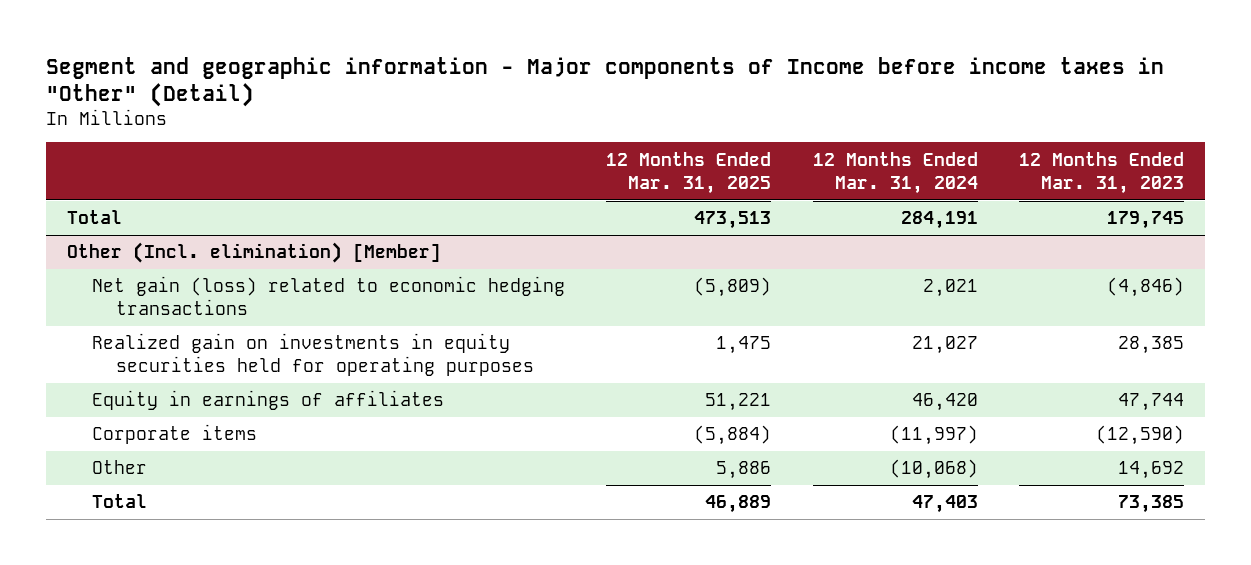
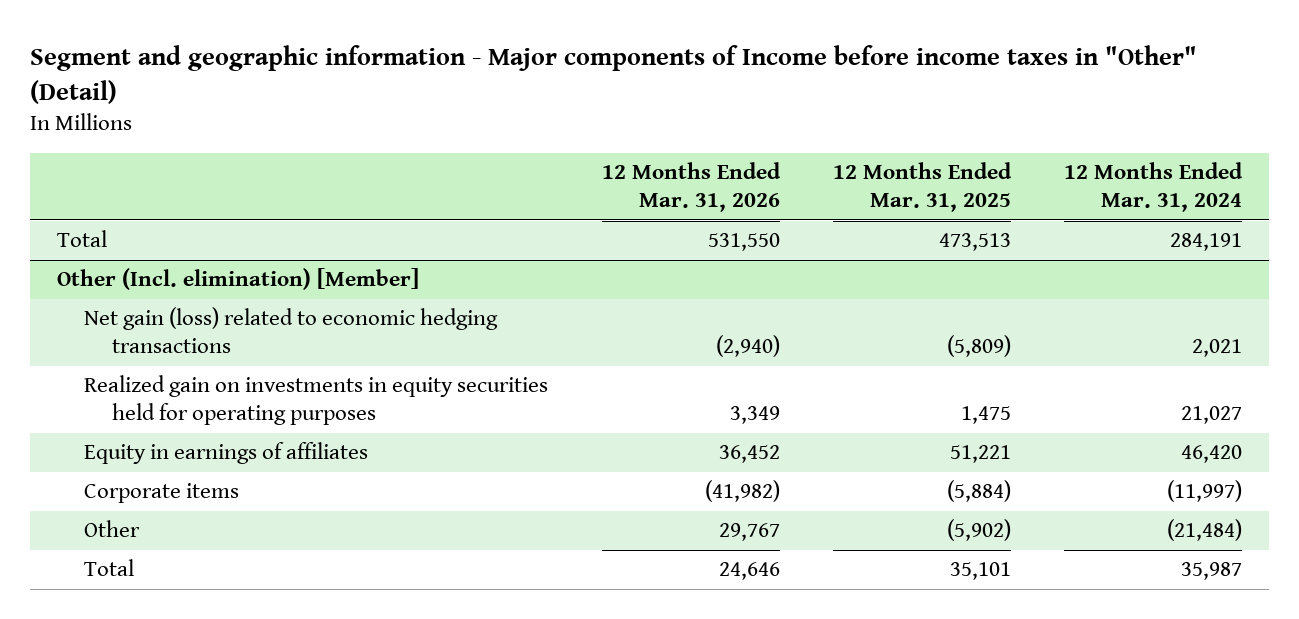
- | 12 Months Ended Mar. 31, 2025 | 12 Months Ended Mar. 31, 2024 | 12 Months Ended Mar. 31, 2023
+ | 12 Months Ended Mar. 31, 2026 | 12 Months Ended Mar. 31, 2025 | 12 Months Ended Mar. 31, 2024
@ Other (Incl. elimination) [Member]
- Other | 5,886 | (10,068) | 14,692
- Total | 46,889 | 47,403 | 73,385
+ Other | 29,767 | (5,902) | (21,484)
+ Total | 24,646 | 35,101 | 35,987

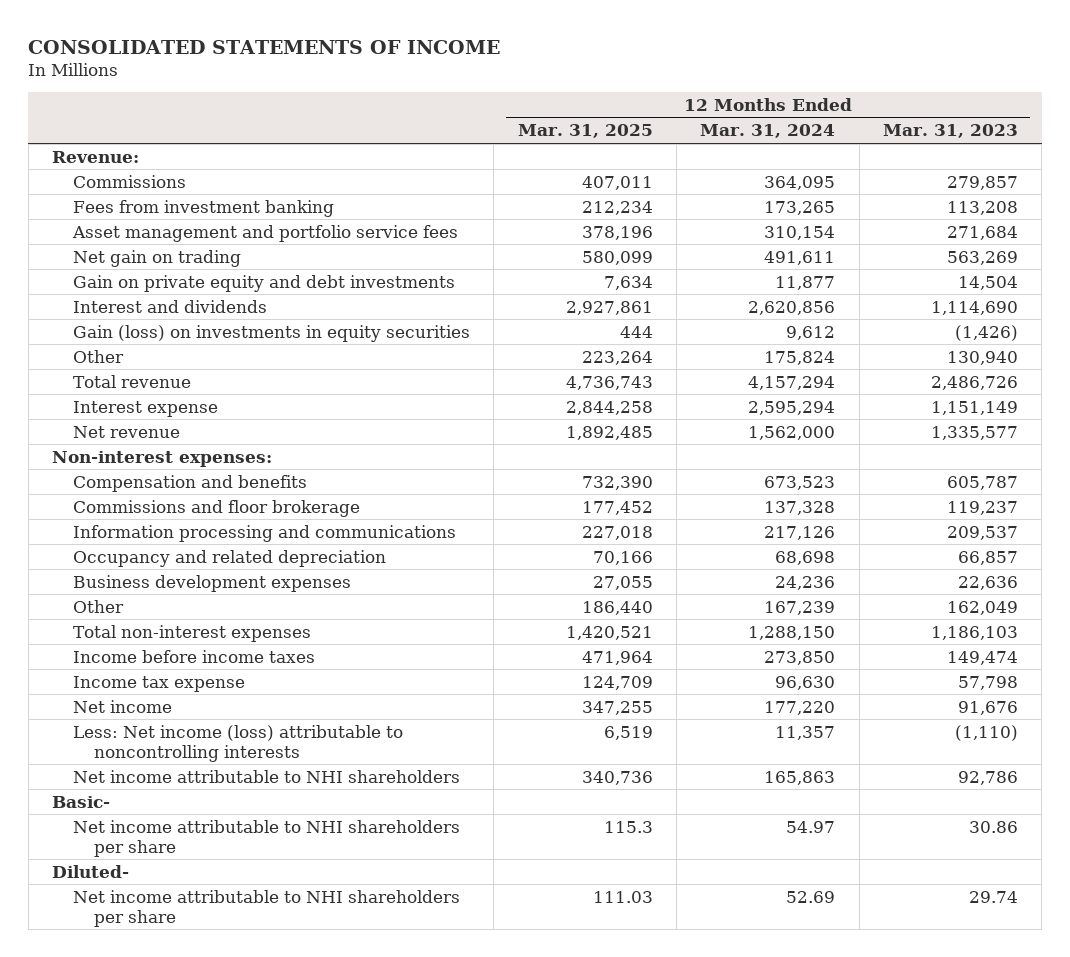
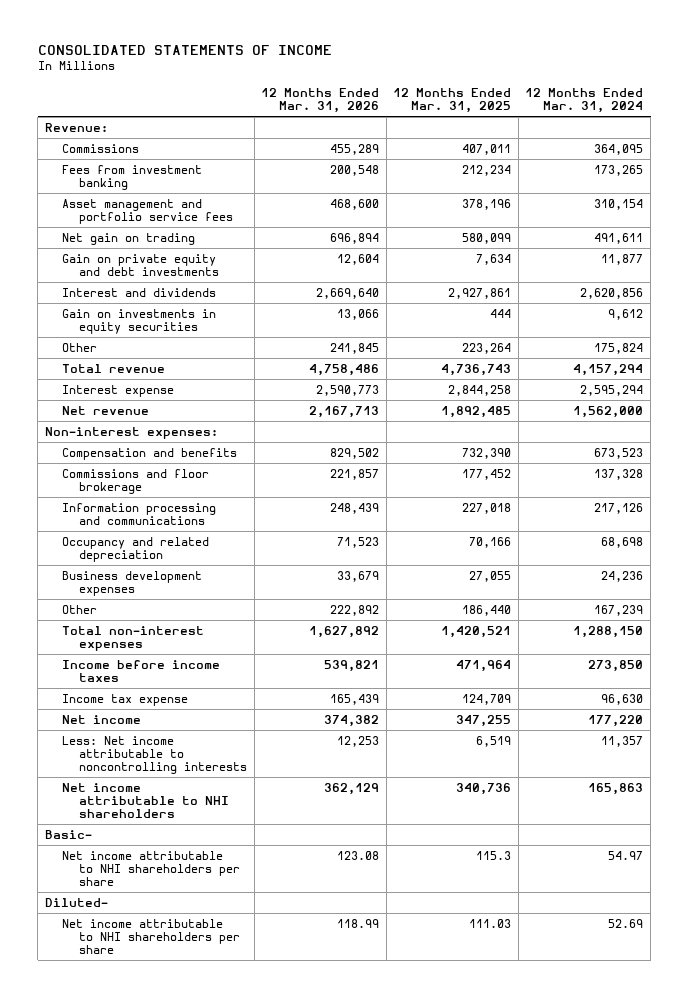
- | 12 Months Ended Mar. 31, 2025 | 12 Months Ended Mar. 31, 2024 | 12 Months Ended Mar. 31, 2023
+ | 12 Months Ended Mar. 31, 2026 | 12 Months Ended Mar. 31, 2025 | 12 Months Ended Mar. 31, 2024
- Gain (loss) on investments in equity securities | 444 | 9,612 | (1,426)
+ Gain on investments in equity securities | 13,066 | 444 | 9,612
- Less: Net income (loss) attributable to noncontrolling interests | 6,519 | 11,357 | (1,110)
+ Less: Net income attributable to noncontrolling interests | 12,253 | 6,519 | 11,357

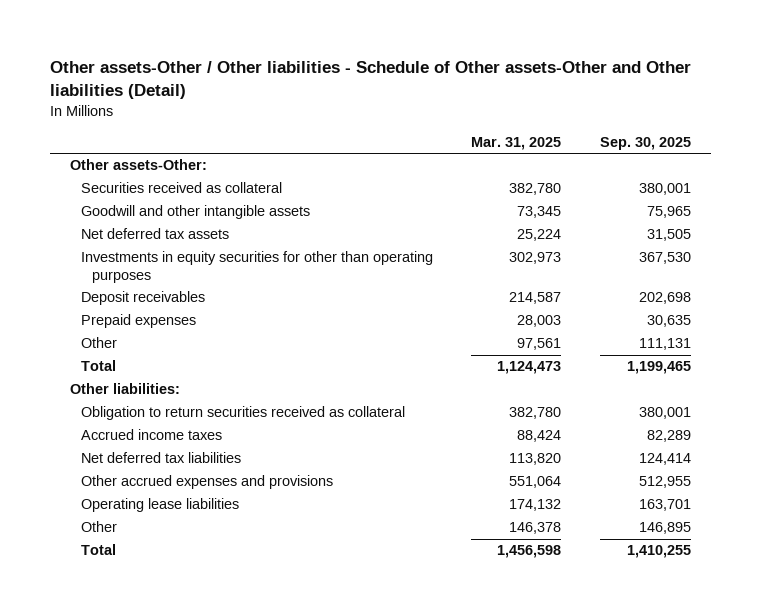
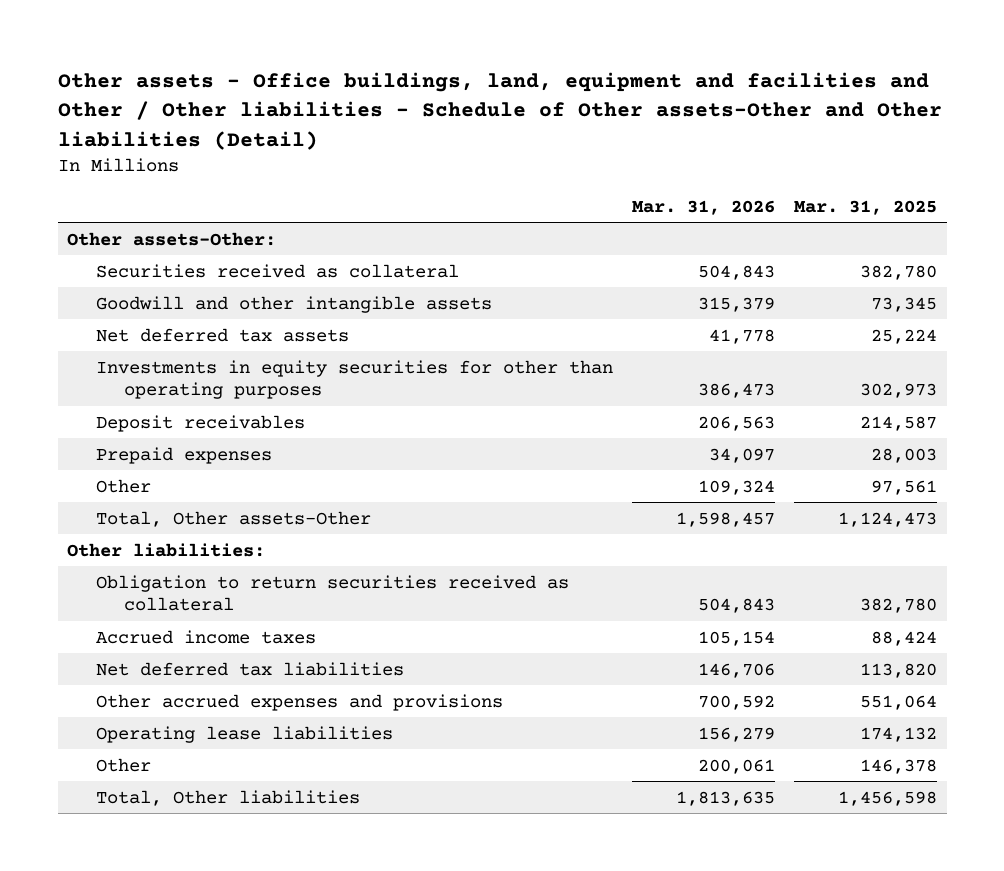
- Other assets-Other / Other liabilities - Schedule of Other assets-Other and Other liabilities (Detail)
+ Other assets - Office buildings, land, equipment and facilities and Other / Other liabilities - Schedule of Other assets-Other and Other liabilities (Detail)
- | Mar. 31, 2025 | Sep. 30, 2025
+ | Mar. 31, 2026 | Mar. 31, 2025
- Total | 1,124,473 | 1,199,465
+ Total, Other assets-Other | 1,598,457 | 1,124,473
- Total | 1,456,598 | 1,410,255
+ Total, Other liabilities | 1,813,635 | 1,456,598

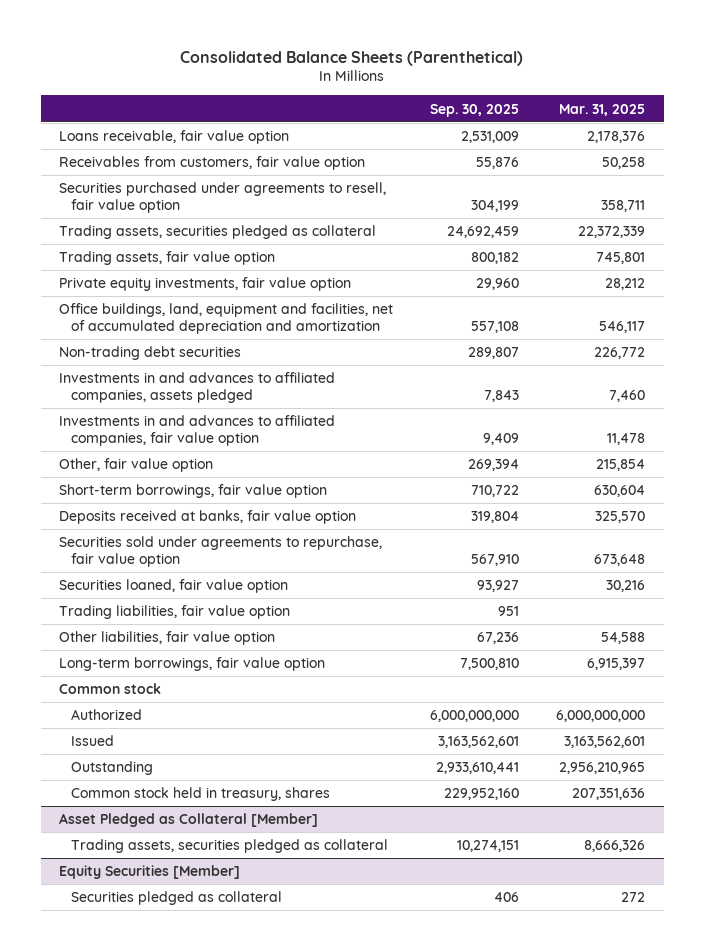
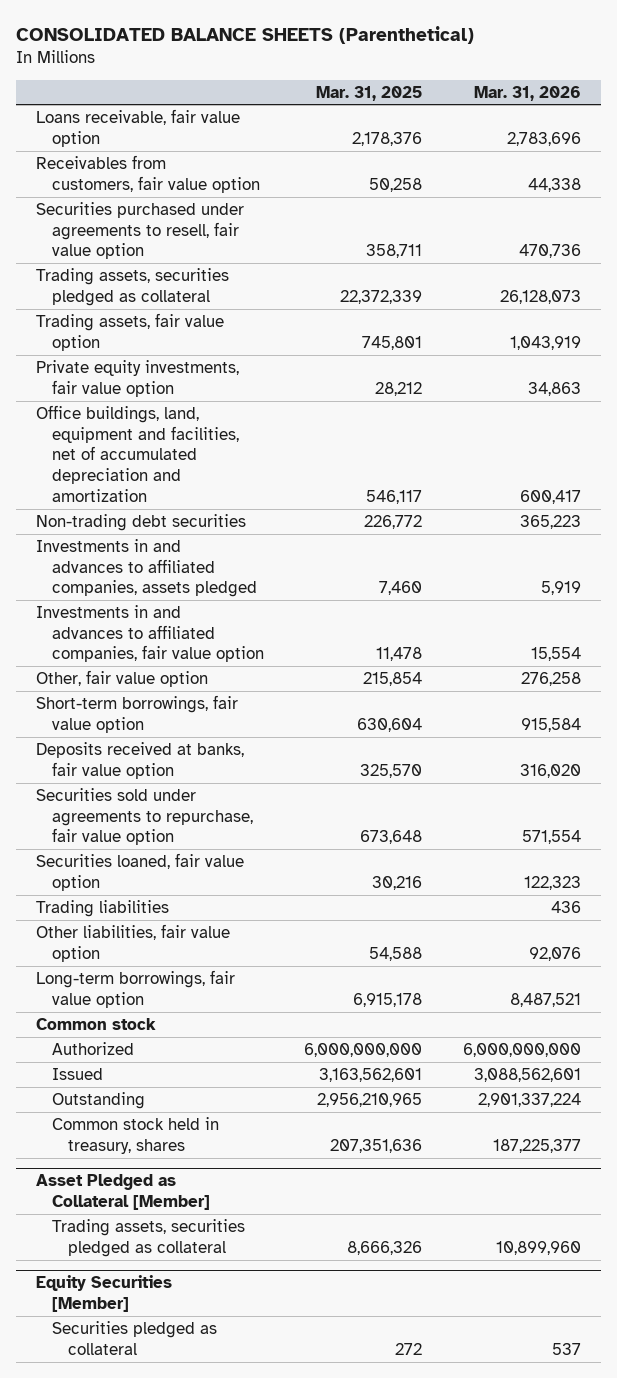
- Consolidated Balance Sheets (Parenthetical)
+ CONSOLIDATED BALANCE SHEETS (Parenthetical)
- | Sep. 30, 2025 | Mar. 31, 2025
+ | Mar. 31, 2025 | Mar. 31, 2026
- Trading liabilities, fair value option | 951 |
+ Trading liabilities | | 436
- Long-term borrowings, fair value option | 7,500,810 | 6,915,397
+ Long-term borrowings, fair value option | 6,915,178 | 8,487,521

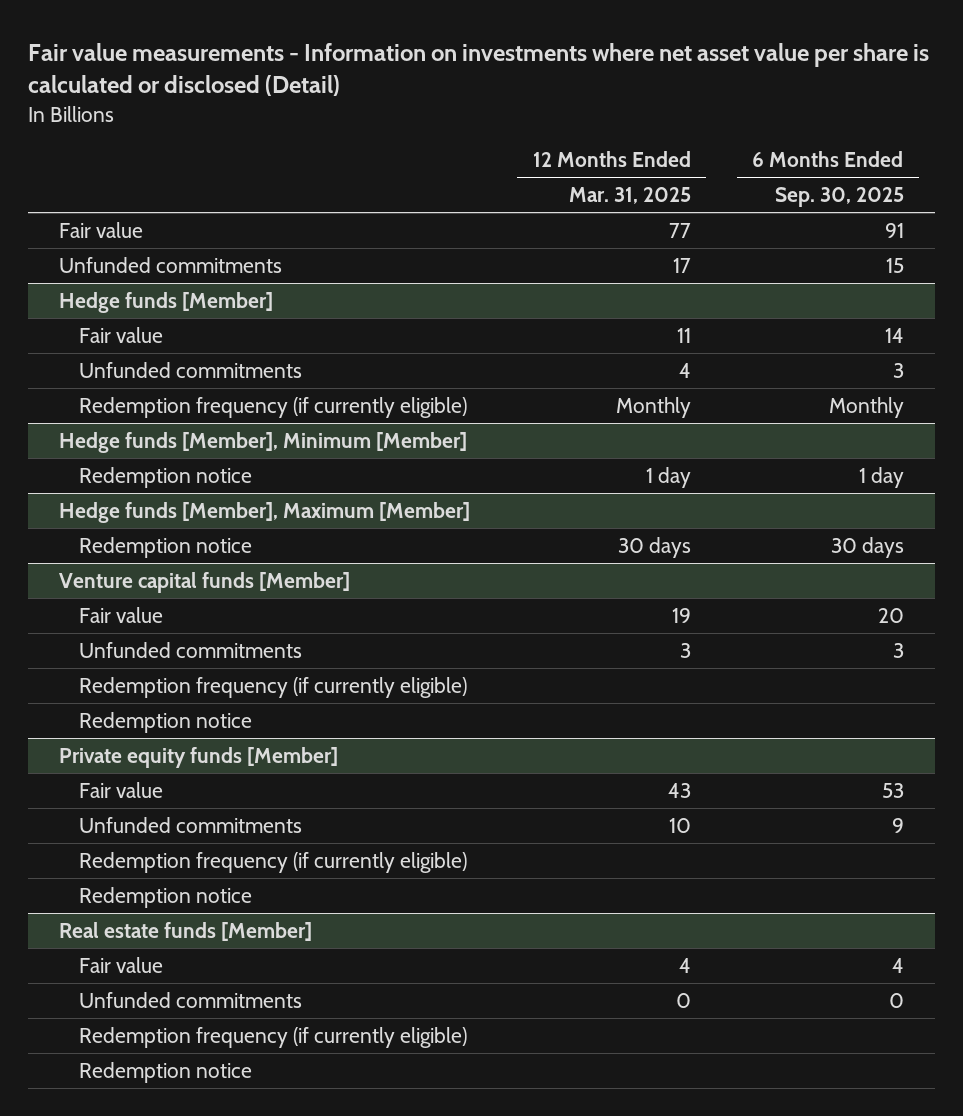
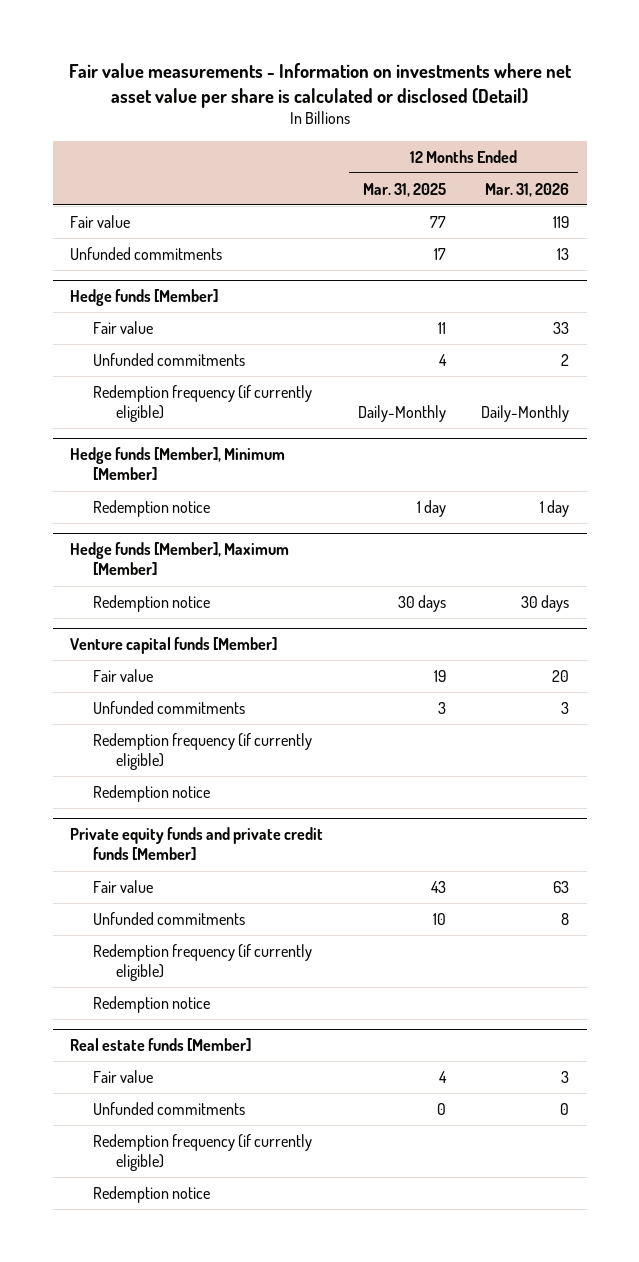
- | 12 Months Ended Mar. 31, 2025 | 6 Months Ended Sep. 30, 2025
+ | 12 Months Ended Mar. 31, 2025 | 12 Months Ended Mar. 31, 2026
@ Hedge funds [Member]
- Redemption frequency (if currently eligible) | Monthly | Monthly
+ Redemption frequency (if currently eligible) | Daily-Monthly | Daily-Monthly
- Private equity funds [Member]
+ Private equity funds and private credit funds [Member]

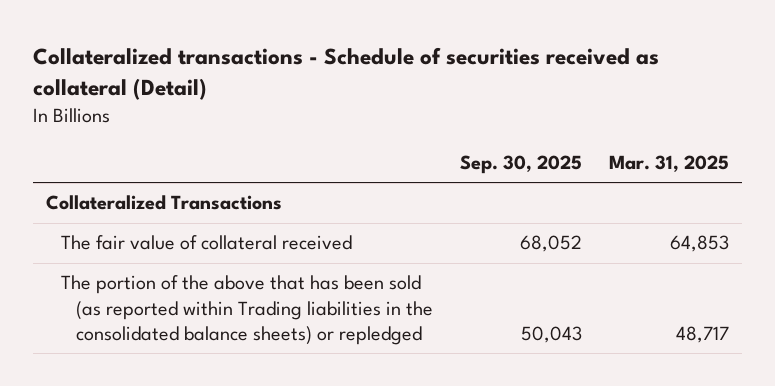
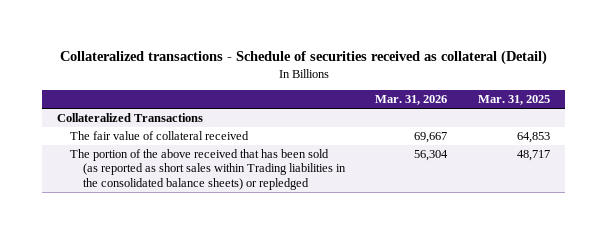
- | Sep. 30, 2025 | Mar. 31, 2025
+ | Mar. 31, 2026 | Mar. 31, 2025
- The portion of the above that has been sold (as reported within Trading liabilities in the consolidated balance sheets) or repledged | 50,043 | 48,717
+ The portion of the above received that has been sold (as reported as short sales within Trading liabilities in the consolidated balance sheets) or repledged | 56,304 | 48,717

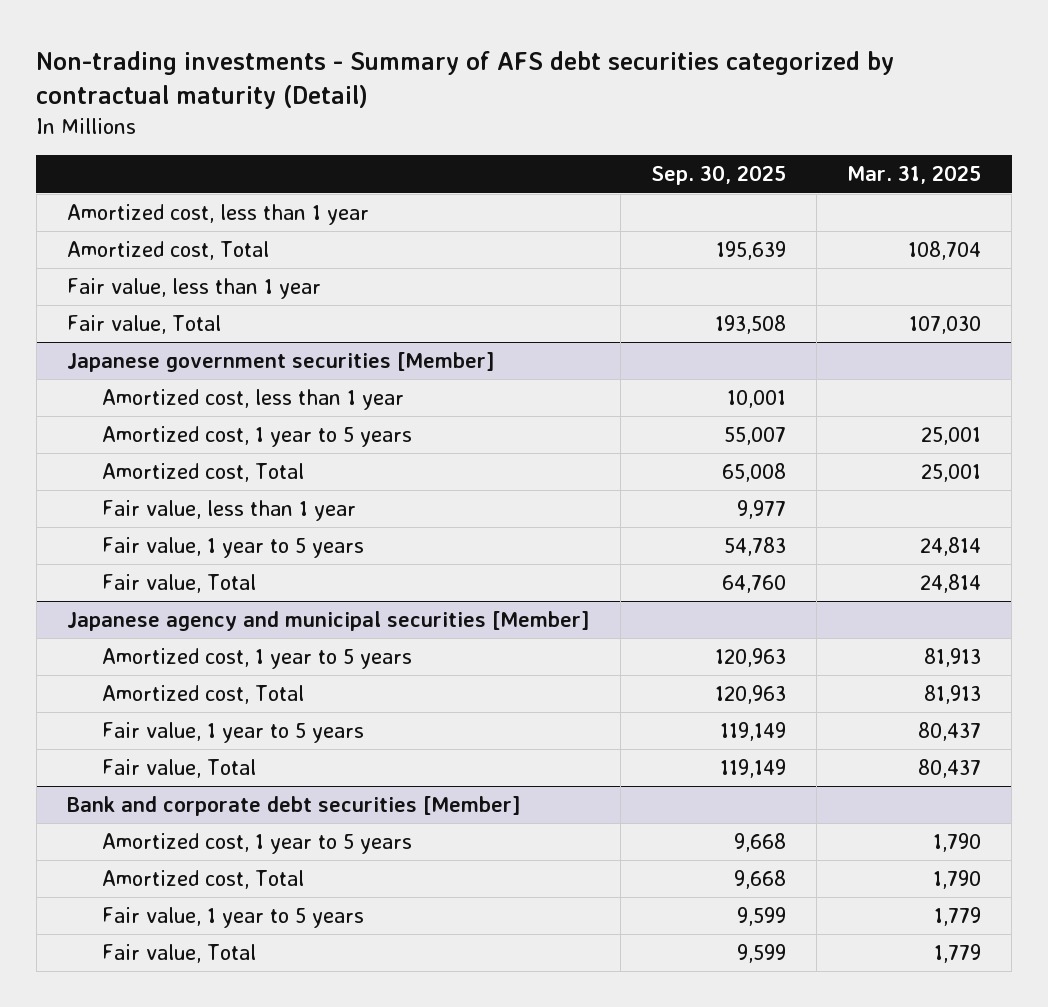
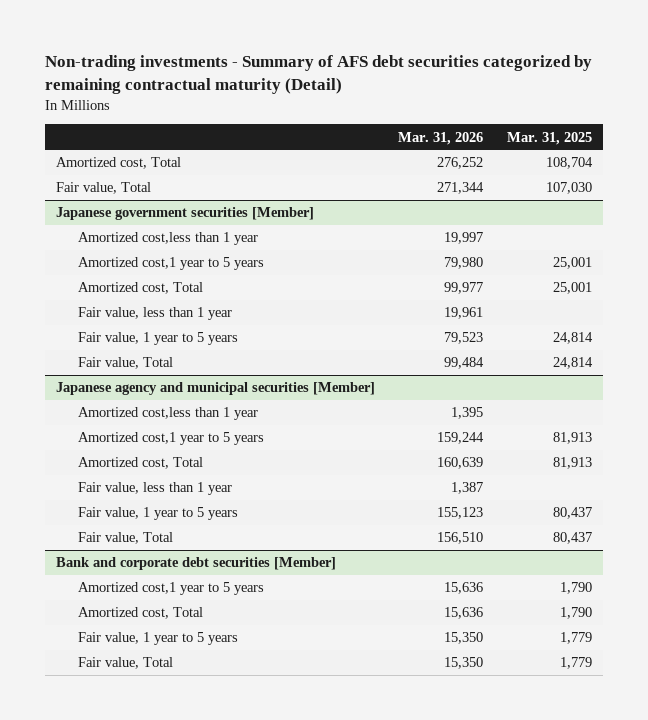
- Non-trading investments - Summary of AFS debt securities categorized by contractual maturity (Detail)
+ Non-trading investments - Summary of AFS debt securities categorized by remaining contractual maturity (Detail)
- | Sep. 30, 2025 | Mar. 31, 2025
+ | Mar. 31, 2026 | Mar. 31, 2025
- Amortized cost, less than 1 year
- Fair value, less than 1 year
@ Japanese government securities [Member]
- Amortized cost, less than 1 year | 10,001 |
- Amortized cost, 1 year to 5 years | 55,007 | 25,001
+ Amortized cost,less than 1 year | 19,997 |
+ Amortized cost,1 year to 5 years | 79,980 | 25,001
@ Japanese agency and municipal securities [Member]
- Amortized cost, 1 year to 5 years | 120,963 | 81,913
+ Amortized cost,less than 1 year | 1,395 |
+ Amortized cost,1 year to 5 years | 159,244 | 81,913
+ Fair value, less than 1 year | 1,387 |
@ Bank and corporate debt securities [Member]
- Amortized cost, 1 year to 5 years | 9,668 | 1,790
+ Amortized cost,1 year to 5 years | 15,636 | 1,790

